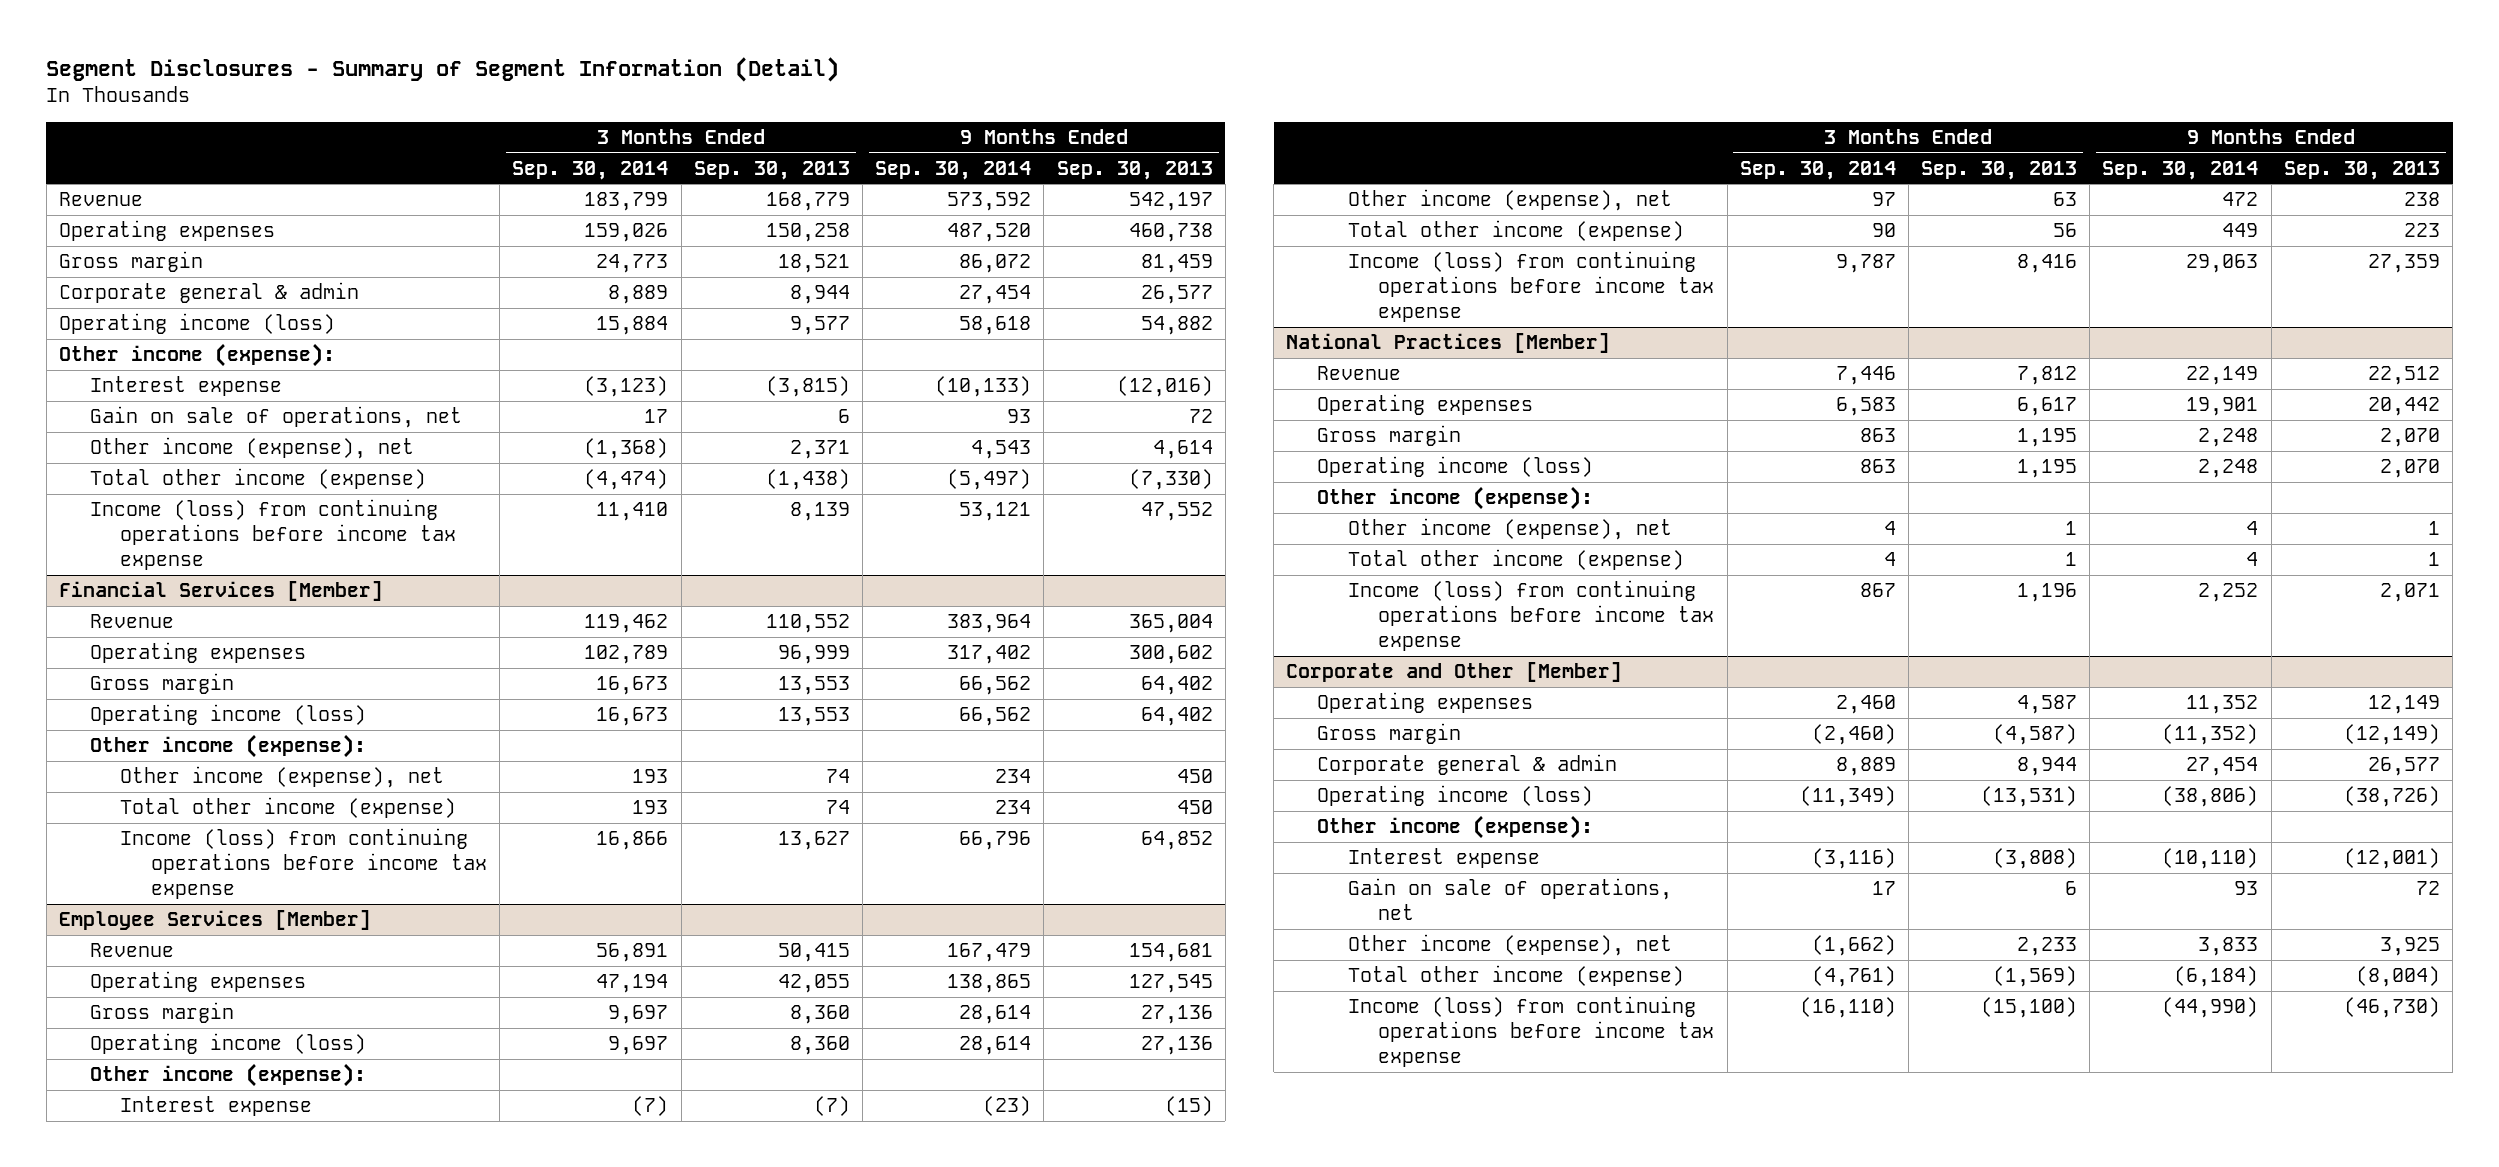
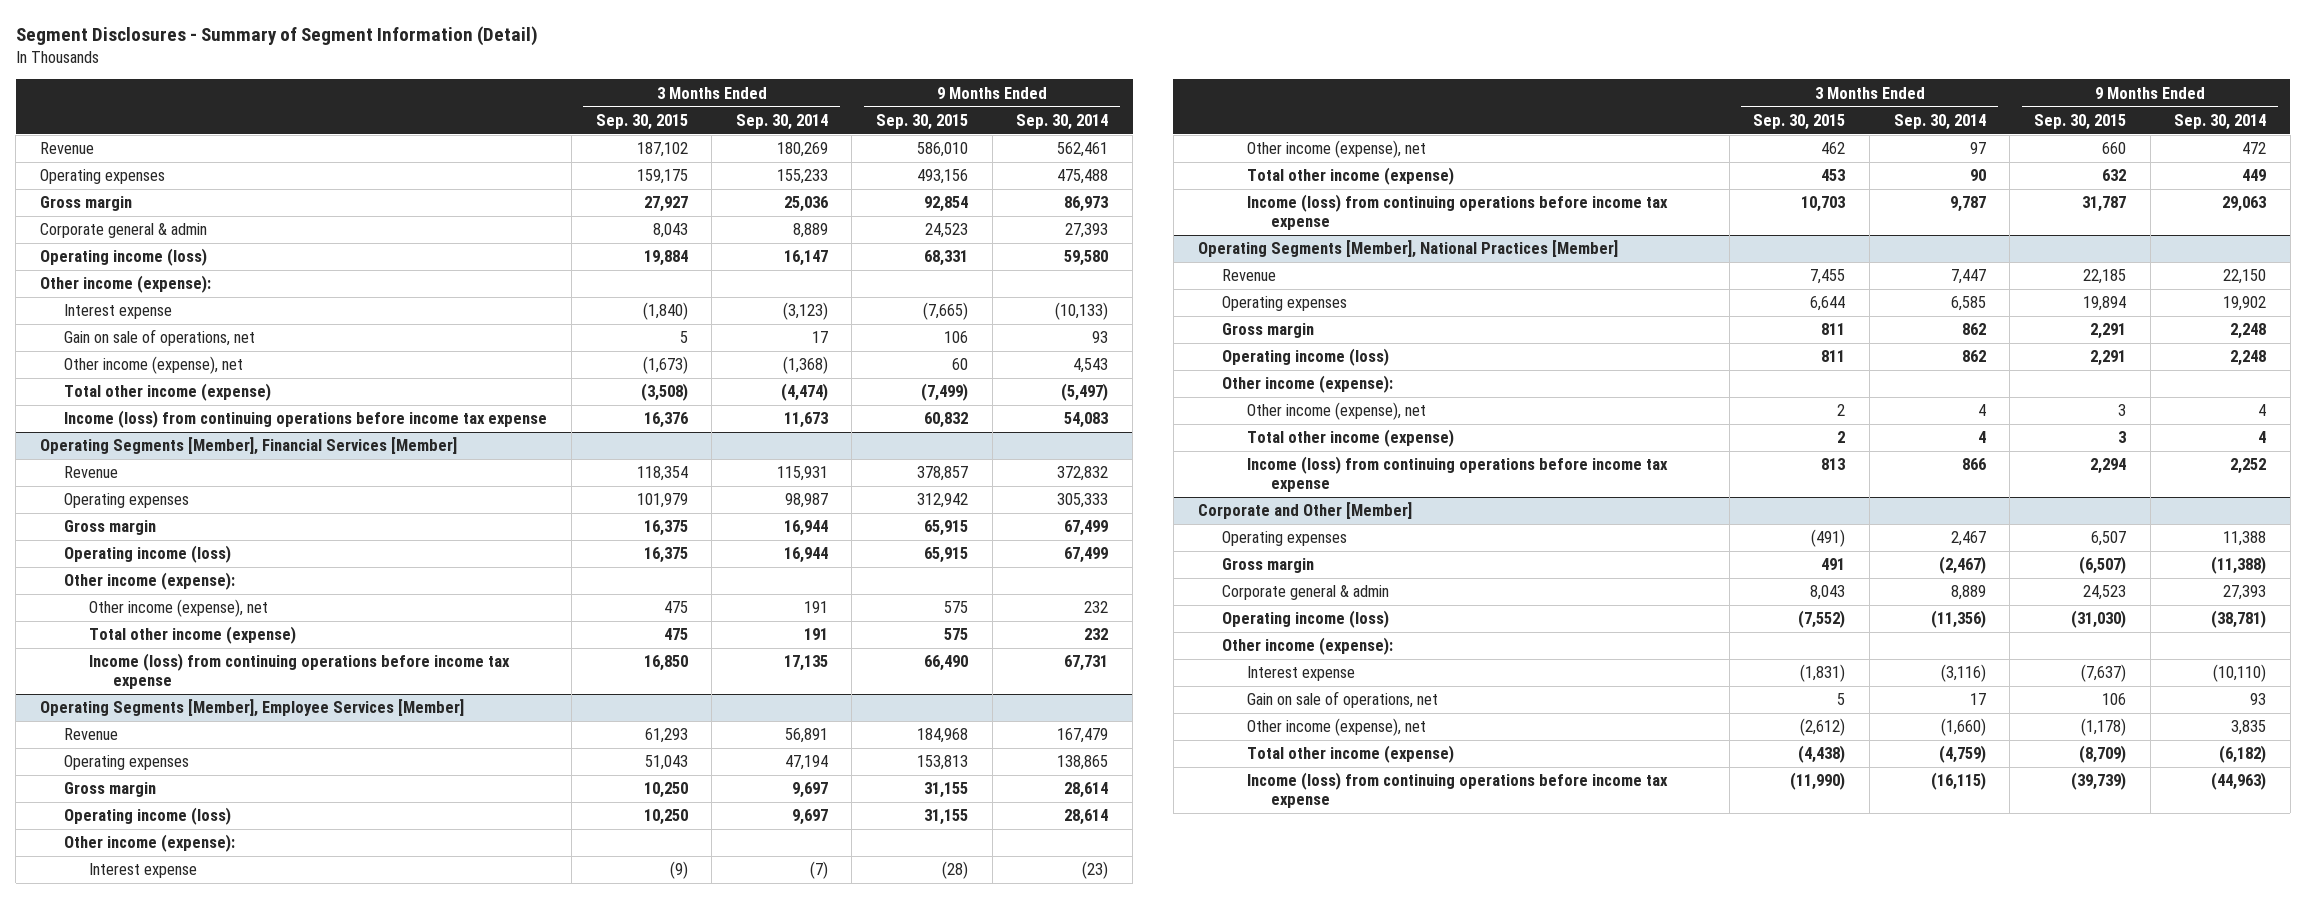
- | 3 Months Ended Sep. 30, 2014 | 3 Months Ended Sep. 30, 2013 | 9 Months Ended Sep. 30, 2014 | 9 Months Ended Sep. 30, 2013
+ | 3 Months Ended Sep. 30, 2015 | 3 Months Ended Sep. 30, 2014 | 9 Months Ended Sep. 30, 2015 | 9 Months Ended Sep. 30, 2014
- Revenue | 183,799 | 168,779 | 573,592 | 542,197
- Operating expenses | 159,026 | 150,258 | 487,520 | 460,738
- Gross margin | 24,773 | 18,521 | 86,072 | 81,459
- Corporate general & admin | 8,889 | 8,944 | 27,454 | 26,577
- Operating income (loss) | 15,884 | 9,577 | 58,618 | 54,882
+ Revenue | 187,102 | 180,269 | 586,010 | 562,461
+ Operating expenses | 159,175 | 155,233 | 493,156 | 475,488
+ Gross margin | 27,927 | 25,036 | 92,854 | 86,973
+ Corporate general & admin | 8,043 | 8,889 | 24,523 | 27,393
+ Operating income (loss) | 19,884 | 16,147 | 68,331 | 59,580
- Income (loss) from continuing operations before income tax expense | 11,410 | 8,139 | 53,121 | 47,552
- Financial Services [Member]
- Revenue | 119,462 | 110,552 | 383,964 | 365,004
- Operating expenses | 102,789 | 96,999 | 317,402 | 300,602
- Gross margin | 16,673 | 13,553 | 66,562 | 64,402
- Operating income (loss) | 16,673 | 13,553 | 66,562 | 64,402
+ Income (loss) from continuing operations before income tax expense | 16,376 | 11,673 | 60,832 | 54,083
+ Operating Segments [Member], Financial Services [Member]
+ Revenue | 118,354 | 115,931 | 378,857 | 372,832
+ Operating expenses | 101,979 | 98,987 | 312,942 | 305,333
+ Gross margin | 16,375 | 16,944 | 65,915 | 67,499
+ Operating income (loss) | 16,375 | 16,944 | 65,915 | 67,499
- Other income (expense), net | 193 | 74 | 234 | 450
- Total other income (expense) | 193 | 74 | 234 | 450
- Income (loss) from continuing operations before income tax expense | 16,866 | 13,627 | 66,796 | 64,852
- Employee Services [Member]
+ Other income (expense), net | 475 | 191 | 575 | 232
+ Total other income (expense) | 475 | 191 | 575 | 232
+ Income (loss) from continuing operations before income tax expense | 16,850 | 17,135 | 66,490 | 67,731
+ Operating Segments [Member], Employee Services [Member]
- National Practices [Member]
- Revenue | 7,446 | 7,812 | 22,149 | 22,512
- Operating expenses | 6,583 | 6,617 | 19,901 | 20,442
- Gross margin | 863 | 1,195 | 2,248 | 2,070
- Operating income (loss) | 863 | 1,195 | 2,248 | 2,070
+ Operating Segments [Member], National Practices [Member]
+ Revenue | 7,455 | 7,447 | 22,185 | 22,150
+ Operating expenses | 6,644 | 6,585 | 19,894 | 19,902
+ Gross margin | 811 | 862 | 2,291 | 2,248
+ Operating income (loss) | 811 | 862 | 2,291 | 2,248
- Income (loss) from continuing operations before income tax expense | 867 | 1,196 | 2,252 | 2,071
+ Income (loss) from continuing operations before income tax expense | 813 | 866 | 2,294 | 2,252
@ Corporate and Other [Member]
- Operating expenses | 2,460 | 4,587 | 11,352 | 12,149
- Gross margin | (2,460) | (4,587) | (11,352) | (12,149)
- Corporate general & admin | 8,889 | 8,944 | 27,454 | 26,577
- Operating income (loss) | (11,349) | (13,531) | (38,806) | (38,726)
+ Operating expenses | (491) | 2,467 | 6,507 | 11,388
+ Gross margin | 491 | (2,467) | (6,507) | (11,388)
+ Corporate general & admin | 8,043 | 8,889 | 24,523 | 27,393
+ Operating income (loss) | (7,552) | (11,356) | (31,030) | (38,781)
- Other income (expense), net | (1,662) | 2,233 | 3,833 | 3,925
- Total other income (expense) | (4,761) | (1,569) | (6,184) | (8,004)
- Income (loss) from continuing operations before income tax expense | (16,110) | (15,100) | (44,990) | (46,730)
+ Other income (expense), net | (2,612) | (1,660) | (1,178) | 3,835
+ Total other income (expense) | (4,438) | (4,759) | (8,709) | (6,182)
+ Income (loss) from continuing operations before income tax expense | (11,990) | (16,115) | (39,739) | (44,963)

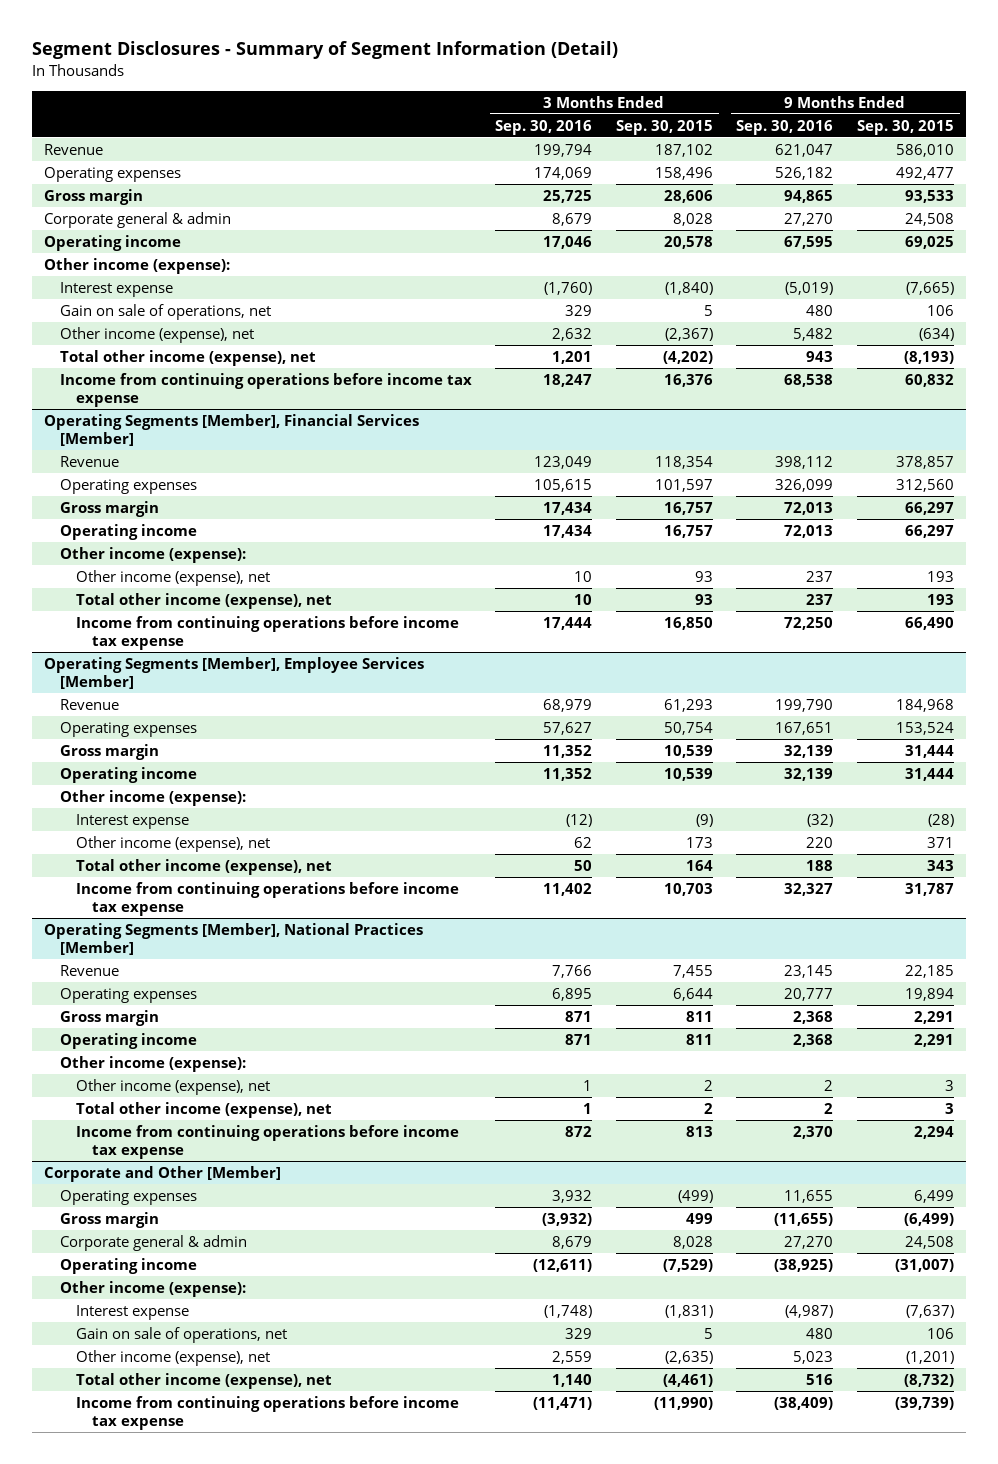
- | 3 Months Ended Sep. 30, 2015 | 3 Months Ended Sep. 30, 2014 | 9 Months Ended Sep. 30, 2015 | 9 Months Ended Sep. 30, 2014
+ | 3 Months Ended Sep. 30, 2016 | 3 Months Ended Sep. 30, 2015 | 9 Months Ended Sep. 30, 2016 | 9 Months Ended Sep. 30, 2015
- Operating expenses | 159,175 | 155,233 | 493,156 | 475,488
- Gross margin | 27,927 | 25,036 | 92,854 | 86,973
- Corporate general & admin | 8,043 | 8,889 | 24,523 | 27,393
- Operating income (loss) | 19,884 | 16,147 | 68,331 | 59,580
+ Operating expenses | 174,069 | 158,496 | 526,182 | 492,477
+ Gross margin | 25,725 | 28,606 | 94,865 | 93,533
+ Corporate general & admin | 8,679 | 8,028 | 27,270 | 24,508
+ Operating income | 17,046 | 20,578 | 67,595 | 69,025
- Other income (expense), net | (1,673) | (1,368) | 60 | 4,543
- Total other income (expense) | (3,508) | (4,474) | (7,499) | (5,497)
- Income (loss) from continuing operations before income tax expense | 16,376 | 11,673 | 60,832 | 54,083
+ Other income (expense), net | 2,632 | (2,367) | 5,482 | (634)
+ Total other income (expense), net | 1,201 | (4,202) | 943 | (8,193)
+ Income from continuing operations before income tax expense | 18,247 | 16,376 | 68,538 | 60,832
@ Operating Segments [Member], Financial Services [Member]
- Operating expenses | 101,979 | 98,987 | 312,942 | 305,333
- Gross margin | 16,375 | 16,944 | 65,915 | 67,499
- Operating income (loss) | 16,375 | 16,944 | 65,915 | 67,499
+ Operating expenses | 105,615 | 101,597 | 326,099 | 312,560
+ Gross margin | 17,434 | 16,757 | 72,013 | 66,297
+ Operating income | 17,434 | 16,757 | 72,013 | 66,297
- Other income (expense), net | 475 | 191 | 575 | 232
- Total other income (expense) | 475 | 191 | 575 | 232
- Income (loss) from continuing operations before income tax expense | 16,850 | 17,135 | 66,490 | 67,731
+ Other income (expense), net | 10 | 93 | 237 | 193
+ Total other income (expense), net | 10 | 93 | 237 | 193
+ Income from continuing operations before income tax expense | 17,444 | 16,850 | 72,250 | 66,490
@ Operating Segments [Member], Employee Services [Member]
- Operating expenses | 51,043 | 47,194 | 153,813 | 138,865
- Gross margin | 10,250 | 9,697 | 31,155 | 28,614
- Operating income (loss) | 10,250 | 9,697 | 31,155 | 28,614
+ Operating expenses | 57,627 | 50,754 | 167,651 | 153,524
+ Gross margin | 11,352 | 10,539 | 32,139 | 31,444
+ Operating income | 11,352 | 10,539 | 32,139 | 31,444
- Other income (expense), net | 462 | 97 | 660 | 472
- Total other income (expense) | 453 | 90 | 632 | 449
- Income (loss) from continuing operations before income tax expense | 10,703 | 9,787 | 31,787 | 29,063
+ Other income (expense), net | 62 | 173 | 220 | 371
+ Total other income (expense), net | 50 | 164 | 188 | 343
+ Income from continuing operations before income tax expense | 11,402 | 10,703 | 32,327 | 31,787
@ Operating Segments [Member], National Practices [Member]
- Operating income (loss) | 811 | 862 | 2,291 | 2,248
+ Operating income | 871 | 811 | 2,368 | 2,291
- Total other income (expense) | 2 | 4 | 3 | 4
- Income (loss) from continuing operations before income tax expense | 813 | 866 | 2,294 | 2,252
+ Total other income (expense), net | 1 | 2 | 2 | 3
+ Income from continuing operations before income tax expense | 872 | 813 | 2,370 | 2,294
@ Corporate and Other [Member]
- Operating expenses | (491) | 2,467 | 6,507 | 11,388
- Gross margin | 491 | (2,467) | (6,507) | (11,388)
- Corporate general & admin | 8,043 | 8,889 | 24,523 | 27,393
- Operating income (loss) | (7,552) | (11,356) | (31,030) | (38,781)
+ Operating expenses | 3,932 | (499) | 11,655 | 6,499
+ Gross margin | (3,932) | 499 | (11,655) | (6,499)
+ Corporate general & admin | 8,679 | 8,028 | 27,270 | 24,508
+ Operating income | (12,611) | (7,529) | (38,925) | (31,007)
- Other income (expense), net | (2,612) | (1,660) | (1,178) | 3,835
- Total other income (expense) | (4,438) | (4,759) | (8,709) | (6,182)
- Income (loss) from continuing operations before income tax expense | (11,990) | (16,115) | (39,739) | (44,963)
+ Other income (expense), net | 2,559 | (2,635) | 5,023 | (1,201)
+ Total other income (expense), net | 1,140 | (4,461) | 516 | (8,732)
+ Income from continuing operations before income tax expense | (11,471) | (11,990) | (38,409) | (39,739)

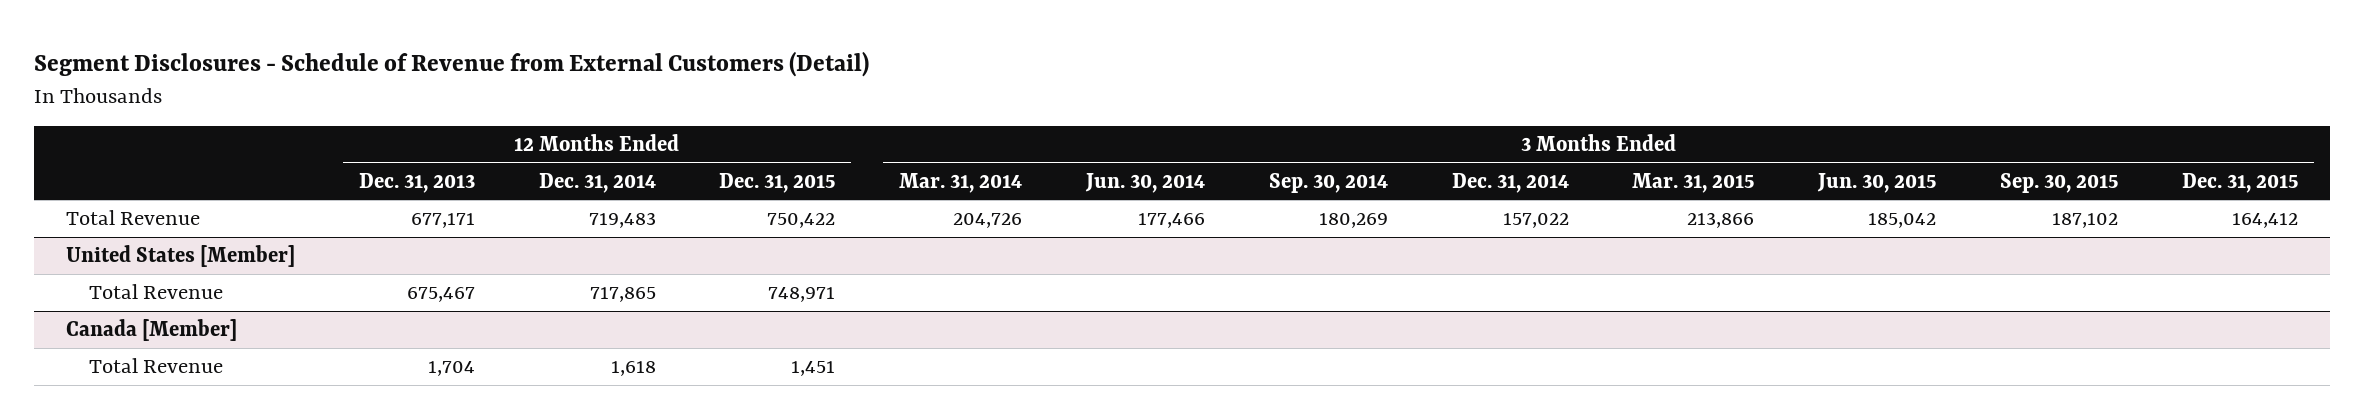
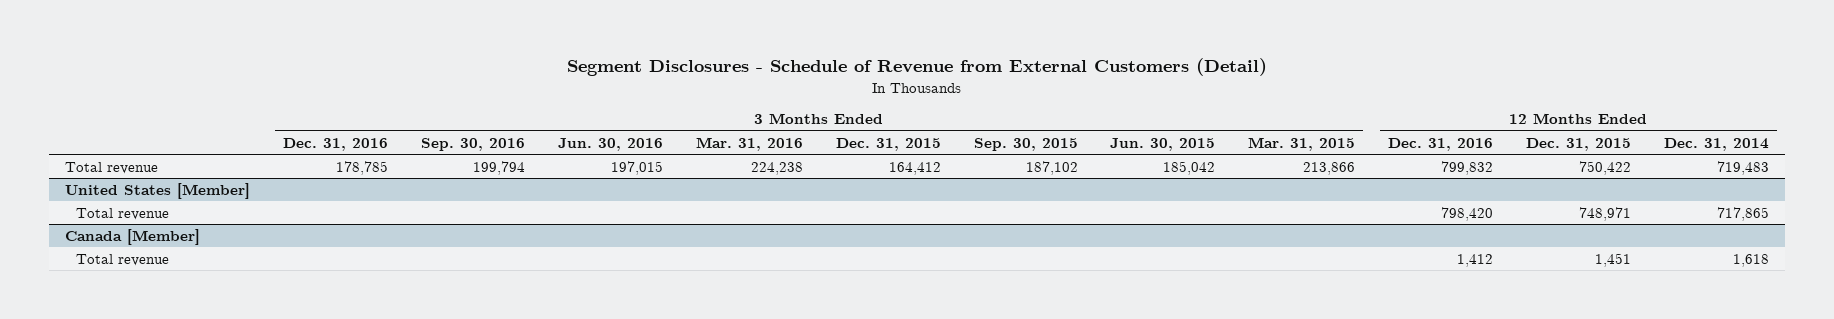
- | 12 Months Ended Dec. 31, 2013 | 12 Months Ended Dec. 31, 2014 | 12 Months Ended Dec. 31, 2015 | 3 Months Ended Mar. 31, 2014 | 3 Months Ended Jun. 30, 2014 | 3 Months Ended Sep. 30, 2014 | 3 Months Ended Dec. 31, 2014 | 3 Months Ended Mar. 31, 2015 | 3 Months Ended Jun. 30, 2015 | 3 Months Ended Sep. 30, 2015 | 3 Months Ended Dec. 31, 2015
+ | 3 Months Ended Dec. 31, 2016 | 3 Months Ended Sep. 30, 2016 | 3 Months Ended Jun. 30, 2016 | 3 Months Ended Mar. 31, 2016 | 3 Months Ended Dec. 31, 2015 | 3 Months Ended Sep. 30, 2015 | 3 Months Ended Jun. 30, 2015 | 3 Months Ended Mar. 31, 2015 | 12 Months Ended Dec. 31, 2016 | 12 Months Ended Dec. 31, 2015 | 12 Months Ended Dec. 31, 2014
- Total Revenue | 677,171 | 719,483 | 750,422 | 204,726 | 177,466 | 180,269 | 157,022 | 213,866 | 185,042 | 187,102 | 164,412
+ Total revenue | 178,785 | 199,794 | 197,015 | 224,238 | 164,412 | 187,102 | 185,042 | 213,866 | 799,832 | 750,422 | 719,483
@ United States [Member]
- Total Revenue | 675,467 | 717,865 | 748,971 | | | | | | | |
+ Total revenue | | | | | | | | | 798,420 | 748,971 | 717,865
@ Canada [Member]
- Total Revenue | 1,704 | 1,618 | 1,451 | | | | | | | |
+ Total revenue | | | | | | | | | 1,412 | 1,451 | 1,618

